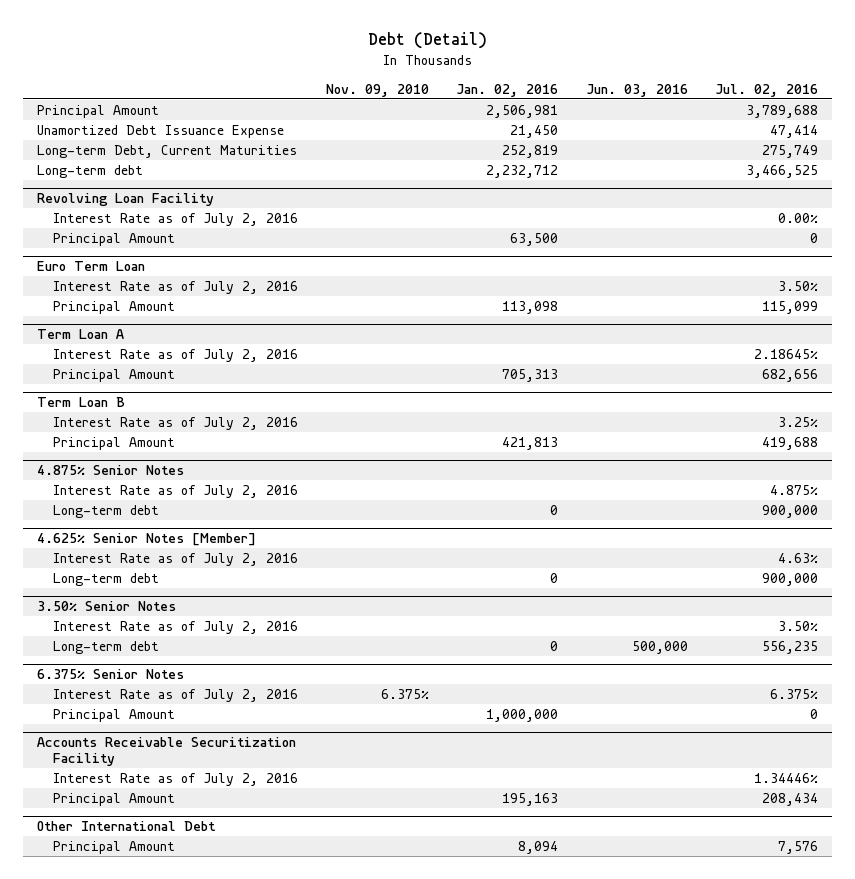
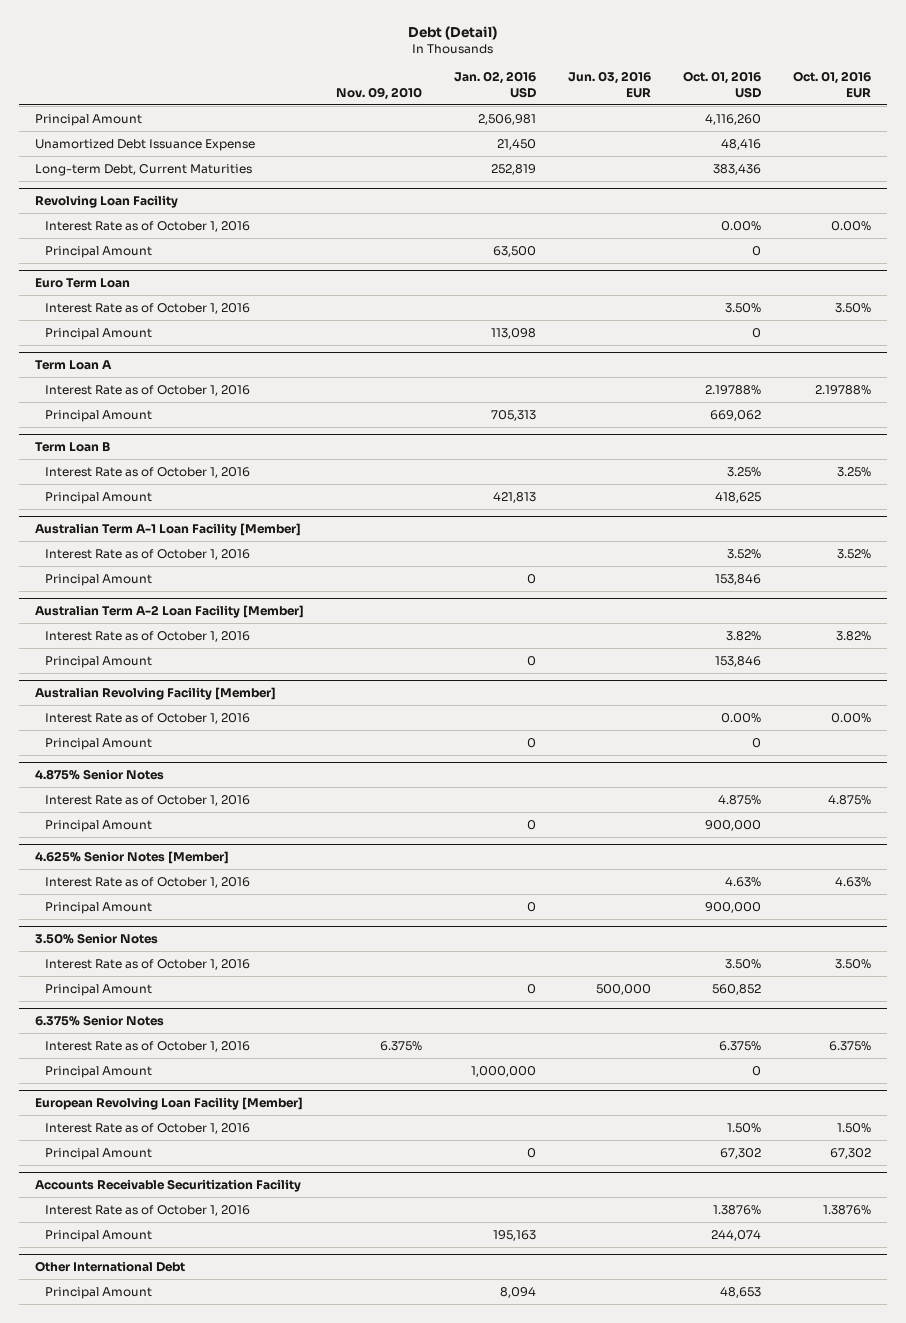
- | Nov. 09, 2010 | Jan. 02, 2016 | Jun. 03, 2016 | Jul. 02, 2016
+ | Nov. 09, 2010 | Jan. 02, 2016 USD | Jun. 03, 2016 EUR | Oct. 01, 2016 USD | Oct. 01, 2016 EUR
- Long-term debt | | 2,232,712 | | 3,466,525
@ Revolving Loan Facility
- Interest Rate as of July 2, 2016 | | | | 0.00%
+ Interest Rate as of October 1, 2016 | | | | 0.00% | 0.00%
@ Euro Term Loan
- Interest Rate as of July 2, 2016 | | | | 3.50%
+ Interest Rate as of October 1, 2016 | | | | 3.50% | 3.50%
@ Term Loan A
- Interest Rate as of July 2, 2016 | | | | 2.18645%
+ Interest Rate as of October 1, 2016 | | | | 2.19788% | 2.19788%
@ Term Loan B
- Interest Rate as of July 2, 2016 | | | | 3.25%
+ Interest Rate as of October 1, 2016 | | | | 3.25% | 3.25%
+ Australian Term A-1 Loan Facility [Member]
+ Interest Rate as of October 1, 2016 | | | | 3.52% | 3.52%
+ Principal Amount | | 0 | | 153,846 |
+ Australian Term A-2 Loan Facility [Member]
+ Interest Rate as of October 1, 2016 | | | | 3.82% | 3.82%
+ Principal Amount | | 0 | | 153,846 |
+ Australian Revolving Facility [Member]
+ Interest Rate as of October 1, 2016 | | | | 0.00% | 0.00%
+ Principal Amount | | 0 | | 0 |
@ 4.875% Senior Notes
- Interest Rate as of July 2, 2016 | | | | 4.875%
- Long-term debt | | 0 | | 900,000
+ Interest Rate as of October 1, 2016 | | | | 4.875% | 4.875%
+ Principal Amount | | 0 | | 900,000 |
@ 4.625% Senior Notes [Member]
- Interest Rate as of July 2, 2016 | | | | 4.63%
- Long-term debt | | 0 | | 900,000
+ Interest Rate as of October 1, 2016 | | | | 4.63% | 4.63%
+ Principal Amount | | 0 | | 900,000 |
@ 3.50% Senior Notes
- Interest Rate as of July 2, 2016 | | | | 3.50%
- Long-term debt | | 0 | 500,000 | 556,235
+ Interest Rate as of October 1, 2016 | | | | 3.50% | 3.50%
+ Principal Amount | | 0 | 500,000 | 560,852 |
@ 6.375% Senior Notes
- Interest Rate as of July 2, 2016 | 6.375% | | | 6.375%
+ Interest Rate as of October 1, 2016 | 6.375% | | | 6.375% | 6.375%
+ European Revolving Loan Facility [Member]
+ Interest Rate as of October 1, 2016 | | | | 1.50% | 1.50%
+ Principal Amount | | 0 | | 67,302 | 67,302
@ Accounts Receivable Securitization Facility
- Interest Rate as of July 2, 2016 | | | | 1.34446%
+ Interest Rate as of October 1, 2016 | | | | 1.3876% | 1.3876%

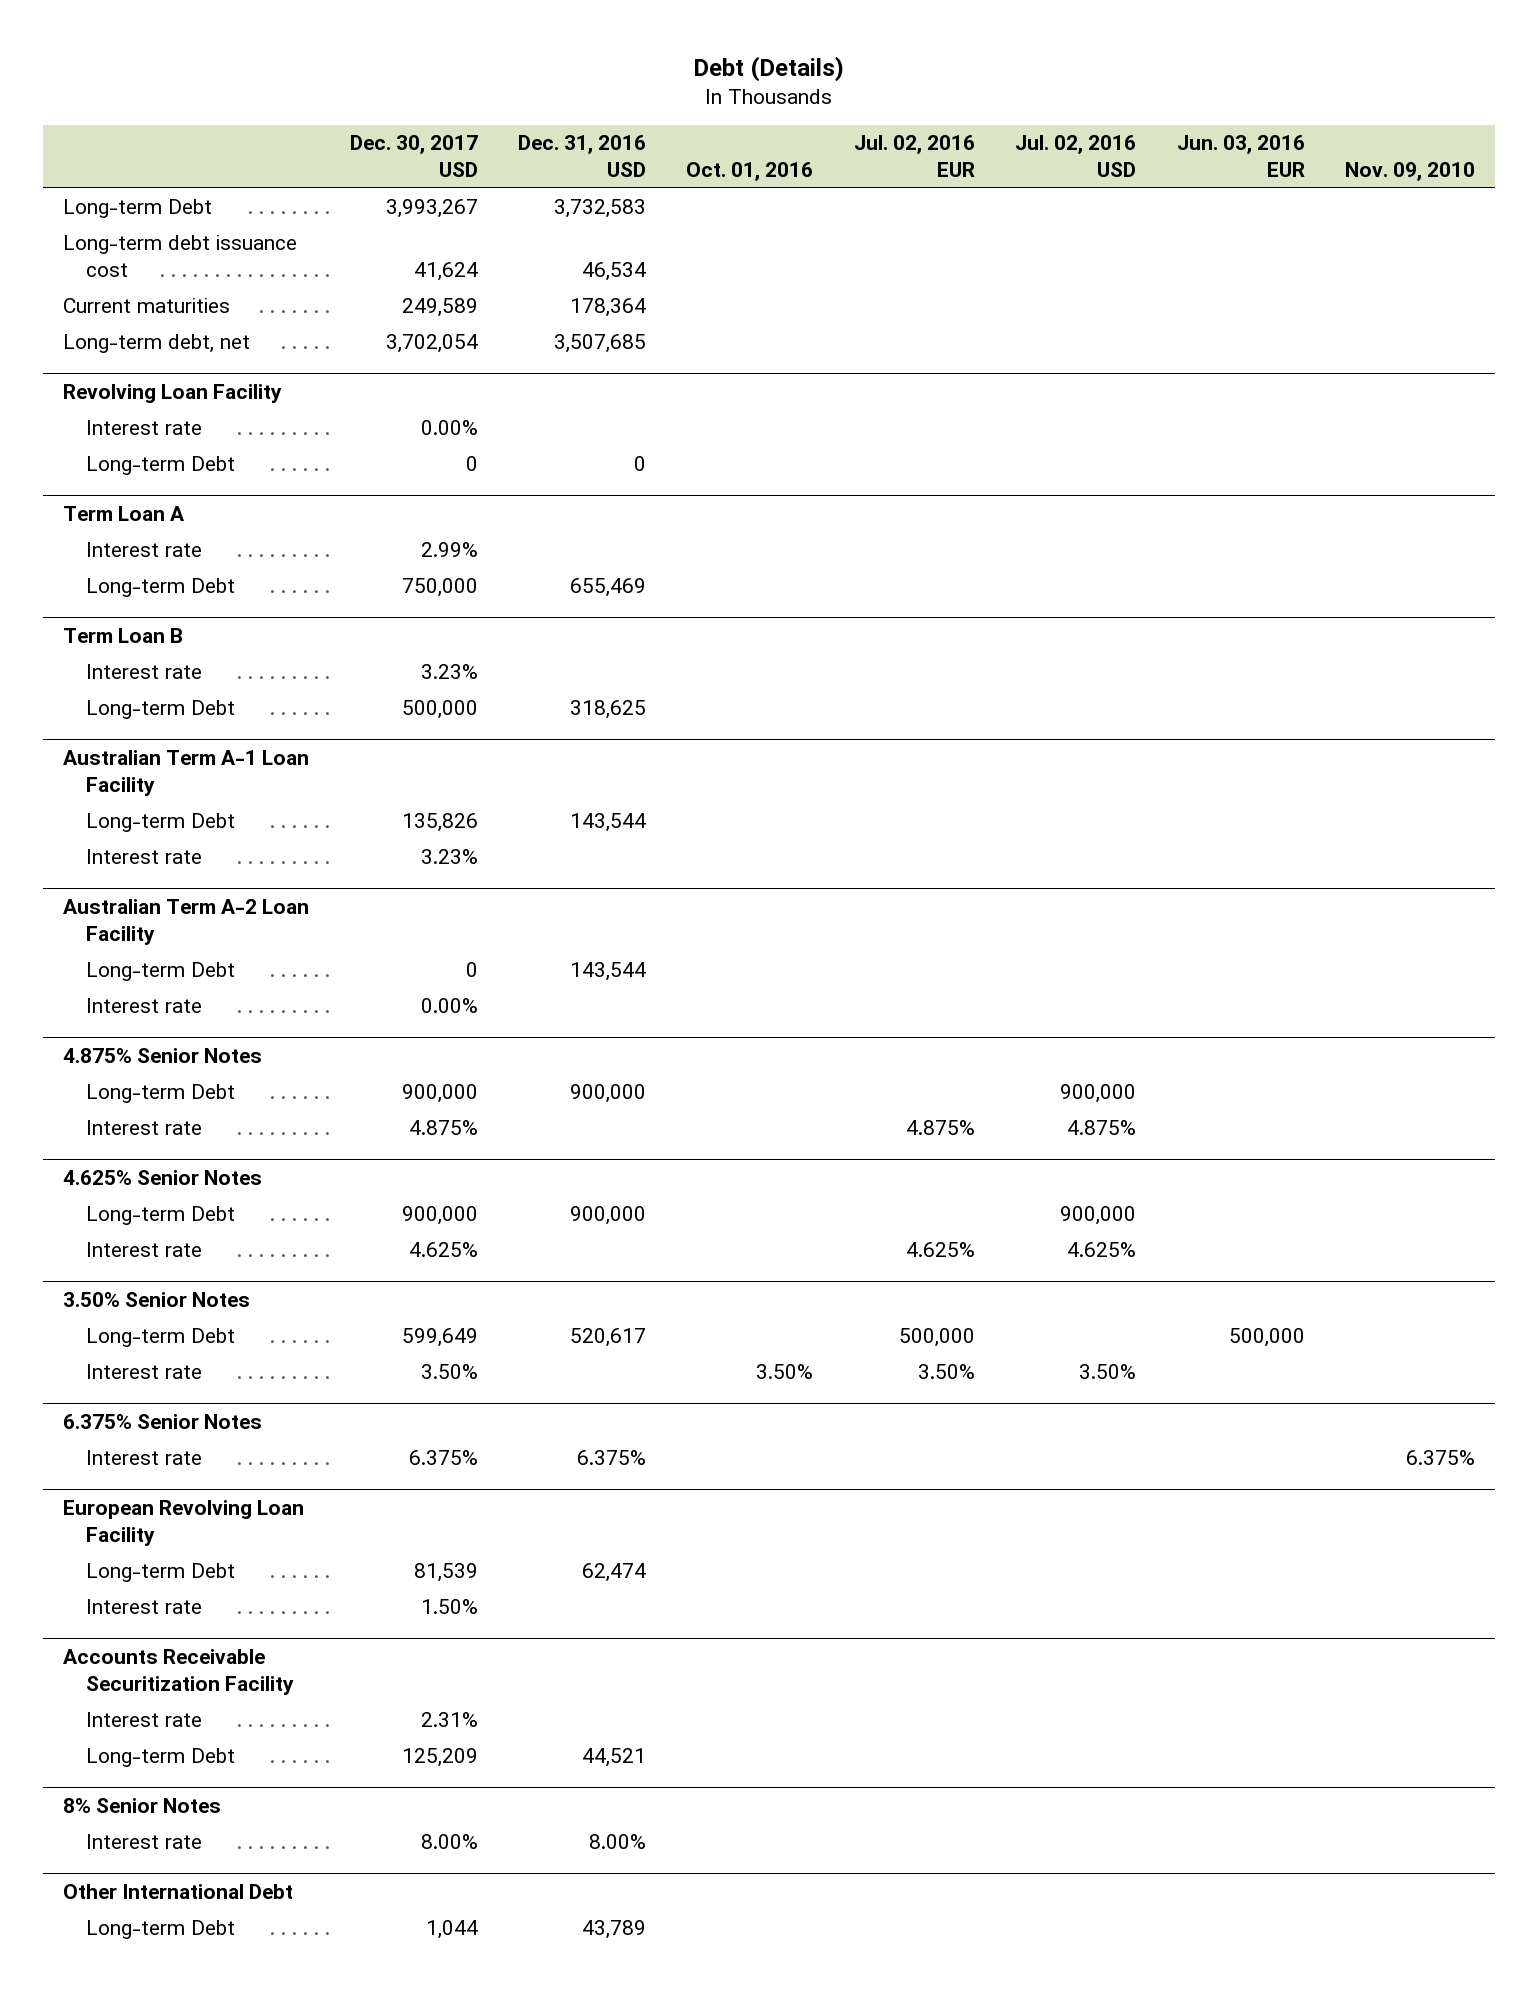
- Debt (Detail)
+ Debt (Details)
- | Nov. 09, 2010 | Jan. 02, 2016 USD | Jun. 03, 2016 EUR | Oct. 01, 2016 USD | Oct. 01, 2016 EUR
+ | Dec. 30, 2017 USD | Dec. 31, 2016 USD | Oct. 01, 2016 | Jul. 02, 2016 EUR | Jul. 02, 2016 USD | Jun. 03, 2016 EUR | Nov. 09, 2010
- Principal Amount | | 2,506,981 | | 4,116,260 |
- Unamortized Debt Issuance Expense | | 21,450 | | 48,416 |
- Long-term Debt, Current Maturities | | 252,819 | | 383,436 |
+ Long-term Debt | 3,993,267 | 3,732,583 | | | | |
+ Long-term debt issuance cost | 41,624 | 46,534 | | | | |
+ Current maturities | 249,589 | 178,364 | | | | |
+ Long-term debt, net | 3,702,054 | 3,507,685 | | | | |
@ Revolving Loan Facility
- Interest Rate as of October 1, 2016 | | | | 0.00% | 0.00%
- Principal Amount | | 63,500 | | 0 |
- Euro Term Loan
- Interest Rate as of October 1, 2016 | | | | 3.50% | 3.50%
- Principal Amount | | 113,098 | | 0 |
@ Revolving Loan Facility
+ Interest rate | 0.00% | | | | | |
+ Long-term Debt | 0 | 0 | | | | |
@ Term Loan A
- Interest Rate as of October 1, 2016 | | | | 2.19788% | 2.19788%
- Principal Amount | | 705,313 | | 669,062 |
+ Interest rate | 2.99% | | | | | |
+ Long-term Debt | 750,000 | 655,469 | | | | |
@ Term Loan B
- Interest Rate as of October 1, 2016 | | | | 3.25% | 3.25%
- Principal Amount | | 421,813 | | 418,625 |
- Australian Term A-1 Loan Facility [Member]
- Interest Rate as of October 1, 2016 | | | | 3.52% | 3.52%
- Principal Amount | | 0 | | 153,846 |
- Australian Term A-2 Loan Facility [Member]
- Interest Rate as of October 1, 2016 | | | | 3.82% | 3.82%
- Principal Amount | | 0 | | 153,846 |
- Australian Revolving Facility [Member]
- Interest Rate as of October 1, 2016 | | | | 0.00% | 0.00%
- Principal Amount | | 0 | | 0 |
@ Term Loan B
+ Interest rate | 3.23% | | | | | |
+ Long-term Debt | 500,000 | 318,625 | | | | |
+ Australian Term A-1 Loan Facility
+ Long-term Debt | 135,826 | 143,544 | | | | |
+ Interest rate | 3.23% | | | | | |
+ Australian Term A-2 Loan Facility
+ Long-term Debt | 0 | 143,544 | | | | |
+ Interest rate | 0.00% | | | | | |
@ 4.875% Senior Notes
- Interest Rate as of October 1, 2016 | | | | 4.875% | 4.875%
- Principal Amount | | 0 | | 900,000 |
- 4.625% Senior Notes [Member]
- Interest Rate as of October 1, 2016 | | | | 4.63% | 4.63%
- Principal Amount | | 0 | | 900,000 |
@ 4.875% Senior Notes
+ Long-term Debt | 900,000 | 900,000 | | | 900,000 | |
+ Interest rate | 4.875% | | | 4.875% | 4.875% | |
+ 4.625% Senior Notes
+ Long-term Debt | 900,000 | 900,000 | | | 900,000 | |
+ Interest rate | 4.625% | | | 4.625% | 4.625% | |
@ 3.50% Senior Notes
- Interest Rate as of October 1, 2016 | | | | 3.50% | 3.50%
- Principal Amount | | 0 | 500,000 | 560,852 |
+ Long-term Debt | 599,649 | 520,617 | | 500,000 | | 500,000 |
+ Interest rate | 3.50% | | 3.50% | 3.50% | 3.50% | |
@ 6.375% Senior Notes
- Interest Rate as of October 1, 2016 | 6.375% | | | 6.375% | 6.375%
- Principal Amount | | 1,000,000 | | 0 |
- European Revolving Loan Facility [Member]
- Interest Rate as of October 1, 2016 | | | | 1.50% | 1.50%
- Principal Amount | | 0 | | 67,302 | 67,302
@ 6.375% Senior Notes
+ Interest rate | 6.375% | 6.375% | | | | | 6.375%
+ European Revolving Loan Facility
+ Long-term Debt | 81,539 | 62,474 | | | | |
+ Interest rate | 1.50% | | | | | |
@ Accounts Receivable Securitization Facility
- Interest Rate as of October 1, 2016 | | | | 1.3876% | 1.3876%
- Principal Amount | | 195,163 | | 244,074 |
+ Interest rate | 2.31% | | | | | |
+ Long-term Debt | 125,209 | 44,521 | | | | |
+ 8% Senior Notes
+ Interest rate | 8.00% | 8.00% | | | | |
@ Other International Debt
- Principal Amount | | 8,094 | | 48,653 |
+ Long-term Debt | 1,044 | 43,789 | | | | |

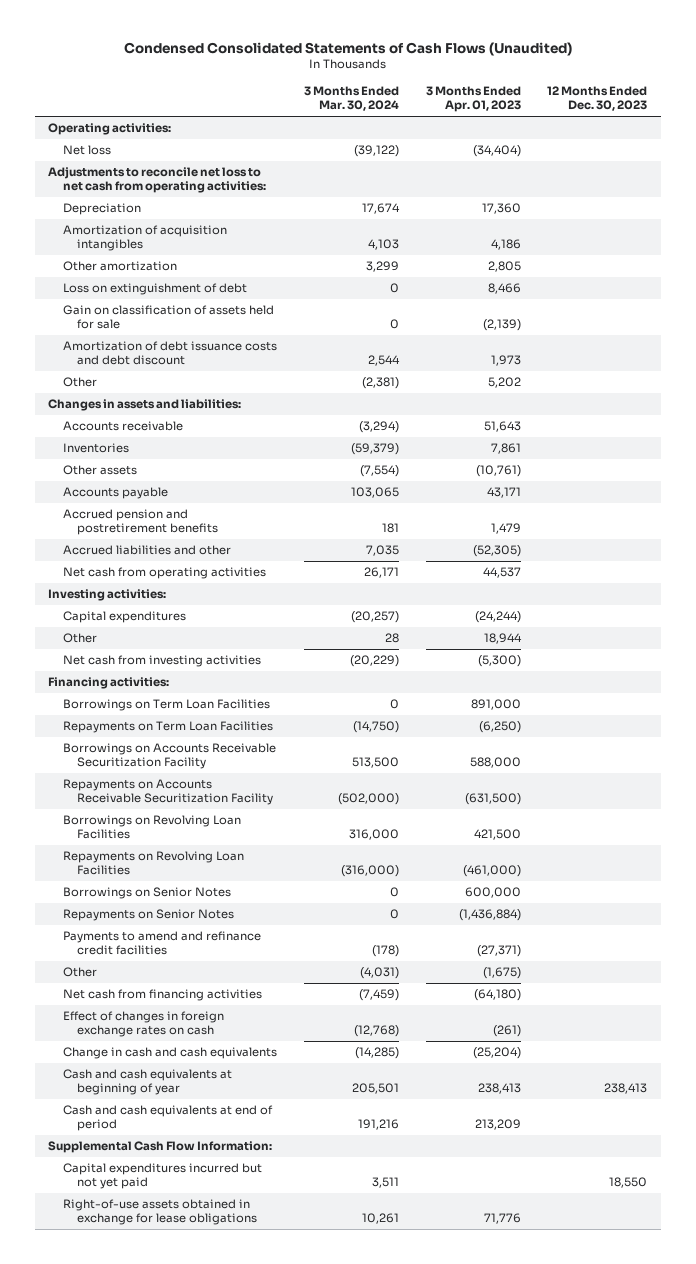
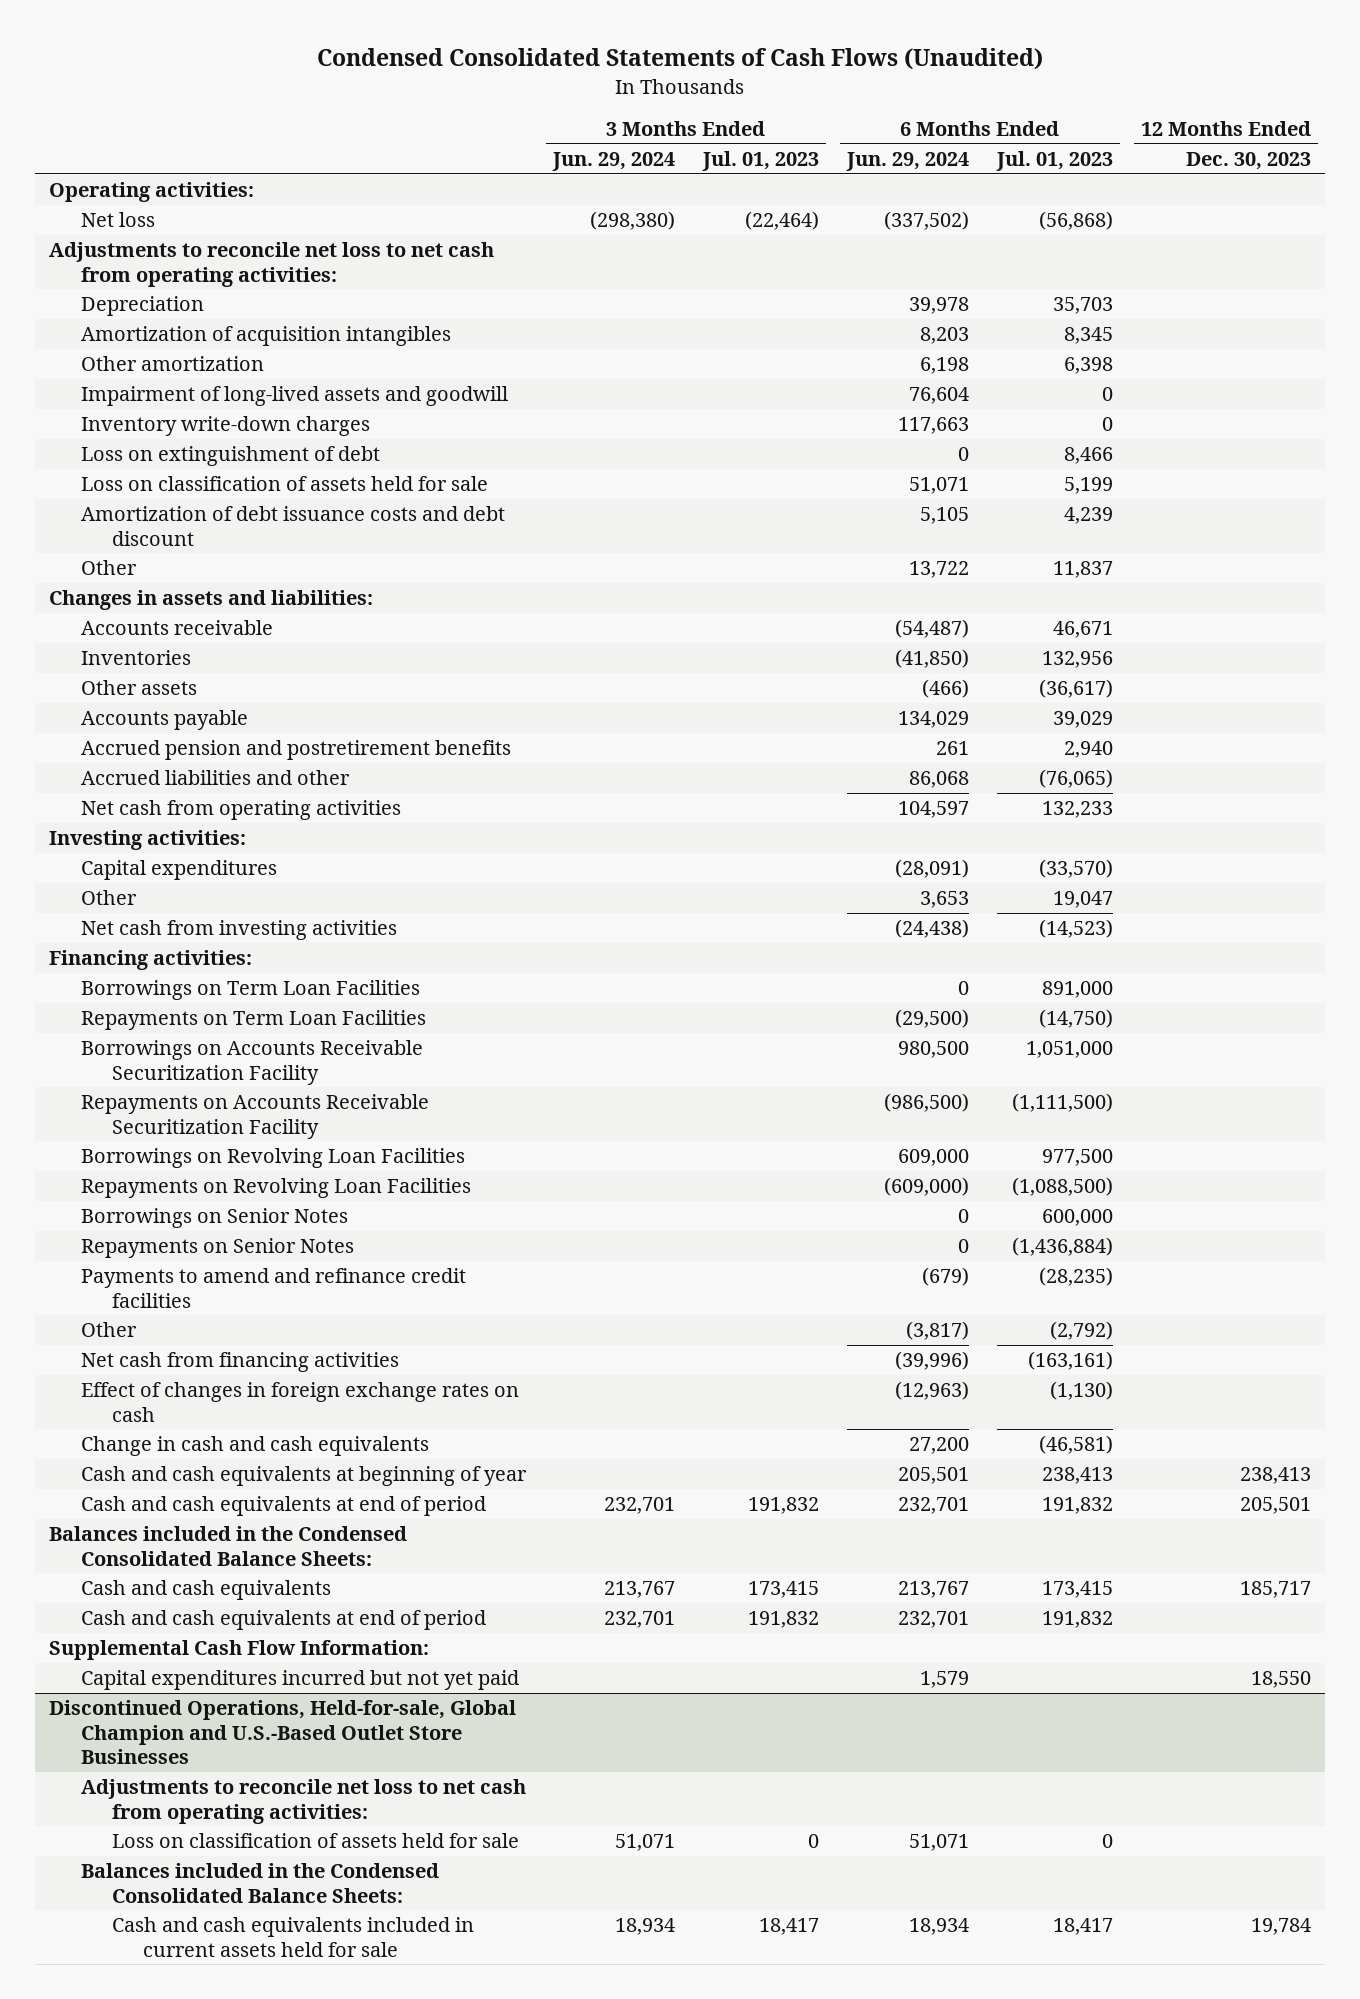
- | 3 Months Ended Mar. 30, 2024 | 3 Months Ended Apr. 01, 2023 | 12 Months Ended Dec. 30, 2023
+ | 3 Months Ended Jun. 29, 2024 | 3 Months Ended Jul. 01, 2023 | 6 Months Ended Jun. 29, 2024 | 6 Months Ended Jul. 01, 2023 | 12 Months Ended Dec. 30, 2023
+ Impairment of long-lived assets and goodwill | | | 76,604 | 0 |
+ Inventory write-down charges | | | 117,663 | 0 |
- Gain on classification of assets held for sale | 0 | (2,139) |
+ Loss on classification of assets held for sale | | | 51,071 | 5,199 |
+ Cash and cash equivalents at end of period | 232,701 | 191,832 | 232,701 | 191,832 | 205,501
+ Balances included in the Condensed Consolidated Balance Sheets:
+ Cash and cash equivalents | 213,767 | 173,415 | 213,767 | 173,415 | 185,717
- Right-of-use assets obtained in exchange for lease obligations | 10,261 | 71,776 |
+ Discontinued Operations, Held-for-sale, Global Champion and U.S.-Based Outlet Store Businesses
+ Adjustments to reconcile net loss to net cash from operating activities:
+ Loss on classification of assets held for sale | 51,071 | 0 | 51,071 | 0 |
+ Balances included in the Condensed Consolidated Balance Sheets:
+ Cash and cash equivalents included in current assets held for sale | 18,934 | 18,417 | 18,934 | 18,417 | 19,784

